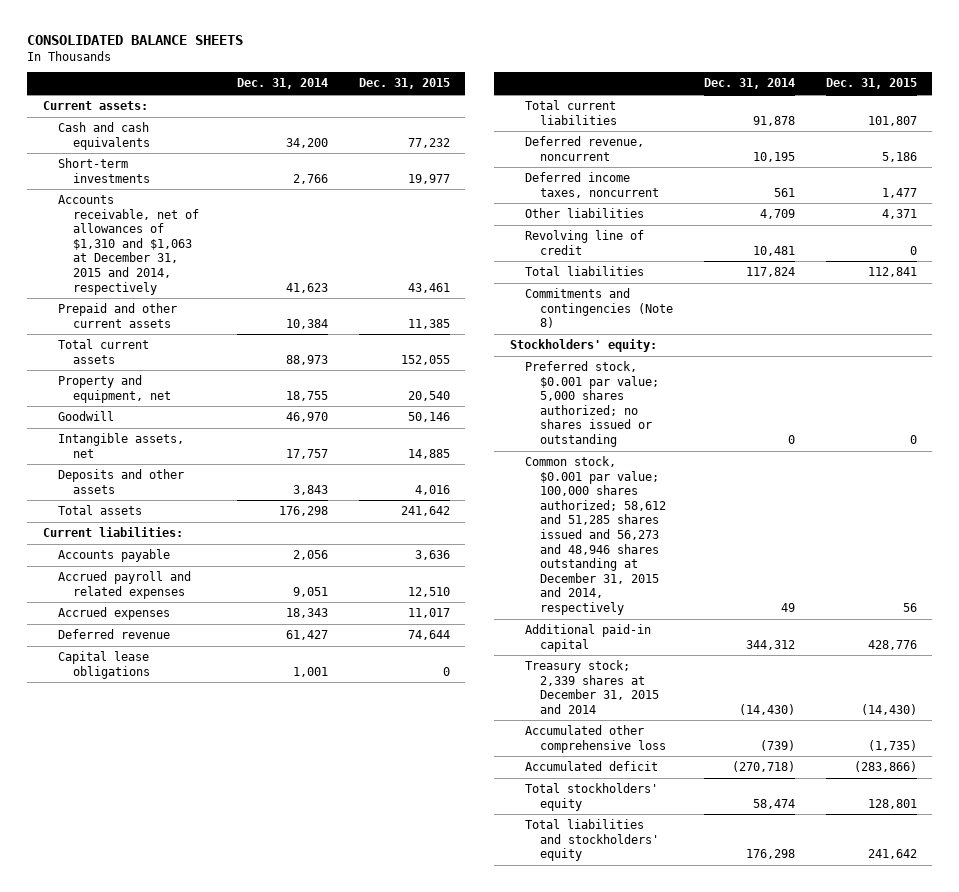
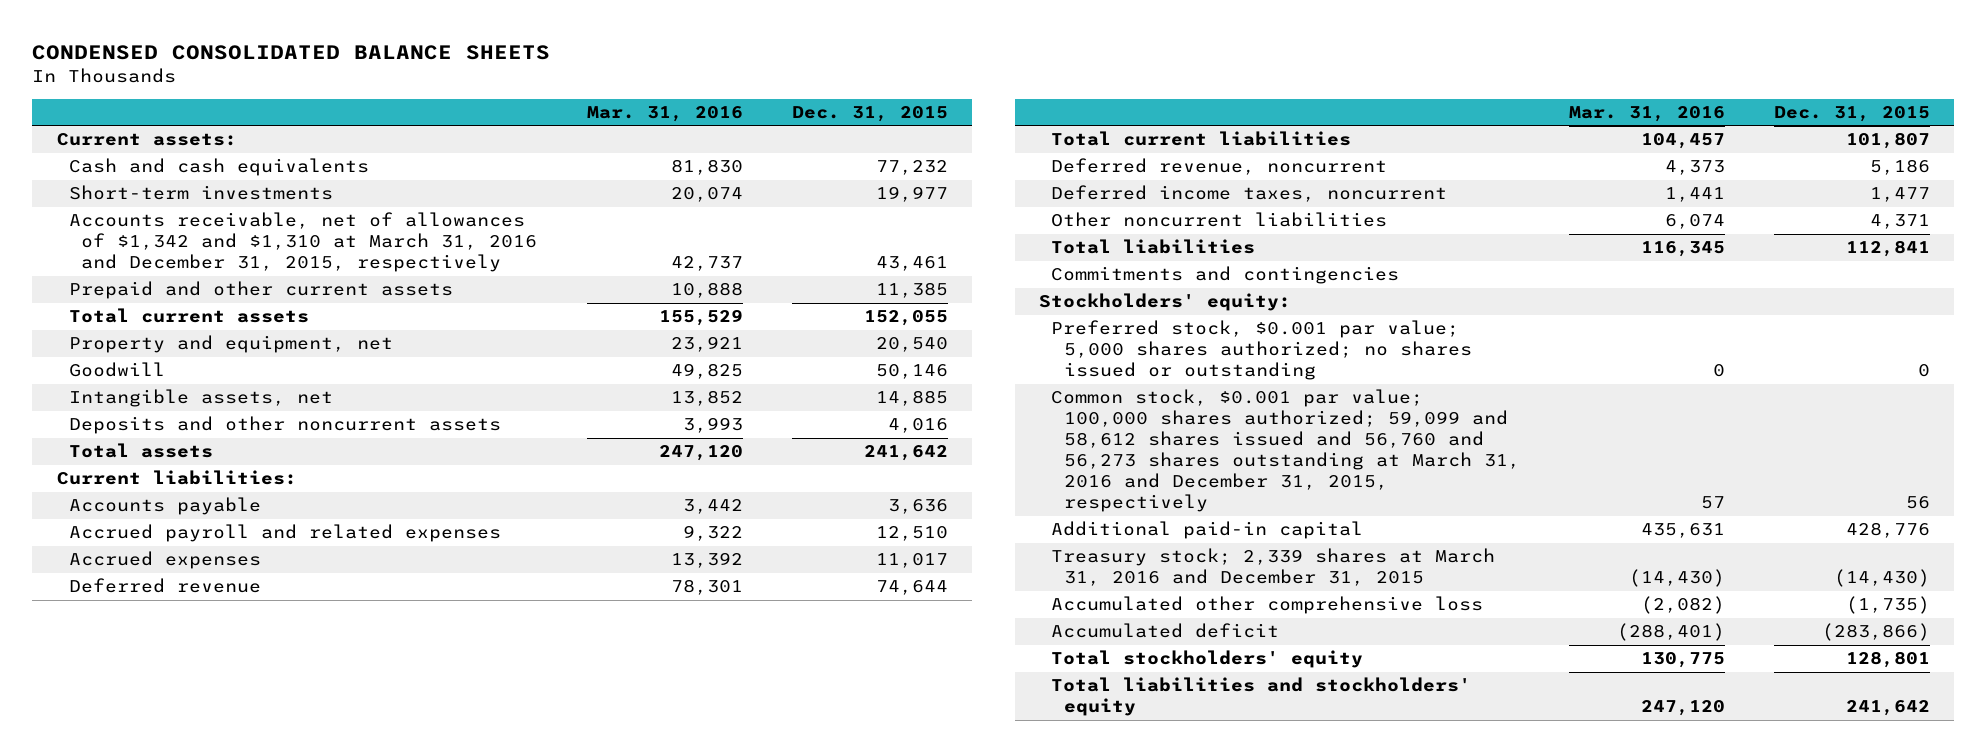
- CONSOLIDATED BALANCE SHEETS
+ CONDENSED CONSOLIDATED BALANCE SHEETS
- | Dec. 31, 2014 | Dec. 31, 2015
+ | Mar. 31, 2016 | Dec. 31, 2015
- Accounts receivable, net of allowances of $1,310 and $1,063 at December 31, 2015 and 2014, respectively | 41,623 | 43,461
+ Accounts receivable, net of allowances of $1,342 and $1,310 at March 31, 2016 and December 31, 2015, respectively | 42,737 | 43,461
- Deposits and other assets | 3,843 | 4,016
+ Deposits and other noncurrent assets | 3,993 | 4,016
- Capital lease obligations | 1,001 | 0
- Other liabilities | 4,709 | 4,371
- Revolving line of credit | 10,481 | 0
+ Other noncurrent liabilities | 6,074 | 4,371
- Commitments and contingencies (Note 8)
+ Commitments and contingencies
- Common stock, $0.001 par value; 100,000 shares authorized; 58,612 and 51,285 shares issued and 56,273 and 48,946 shares outstanding at December 31, 2015 and 2014, respectively | 49 | 56
+ Common stock, $0.001 par value; 100,000 shares authorized; 59,099 and 58,612 shares issued and 56,760 and 56,273 shares outstanding at March 31, 2016 and December 31, 2015, respectively | 57 | 56
- Treasury stock; 2,339 shares at December 31, 2015 and 2014 | (14,430) | (14,430)
+ Treasury stock; 2,339 shares at March 31, 2016 and December 31, 2015 | (14,430) | (14,430)

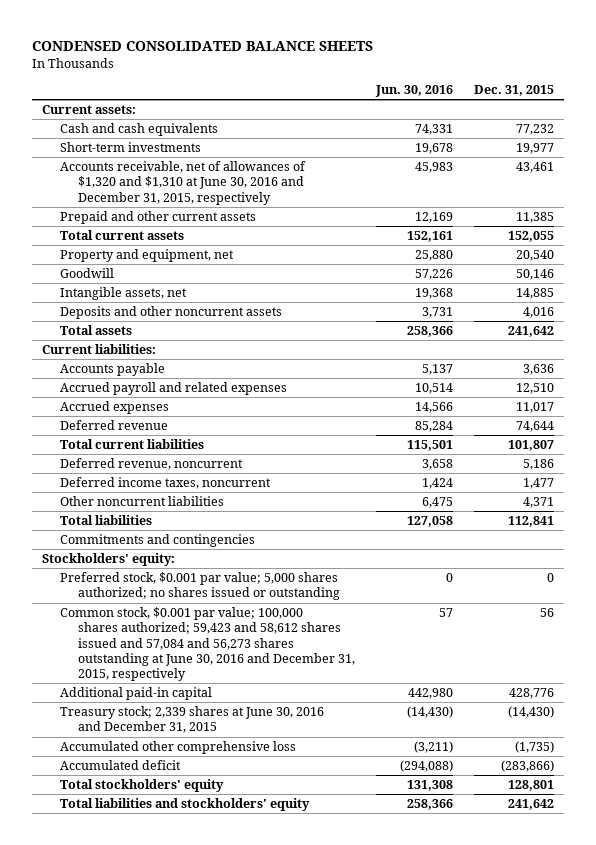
- | Mar. 31, 2016 | Dec. 31, 2015
+ | Jun. 30, 2016 | Dec. 31, 2015
- Accounts receivable, net of allowances of $1,342 and $1,310 at March 31, 2016 and December 31, 2015, respectively | 42,737 | 43,461
+ Accounts receivable, net of allowances of $1,320 and $1,310 at June 30, 2016 and December 31, 2015, respectively | 45,983 | 43,461
- Common stock, $0.001 par value; 100,000 shares authorized; 59,099 and 58,612 shares issued and 56,760 and 56,273 shares outstanding at March 31, 2016 and December 31, 2015, respectively | 57 | 56
+ Common stock, $0.001 par value; 100,000 shares authorized; 59,423 and 58,612 shares issued and 57,084 and 56,273 shares outstanding at June 30, 2016 and December 31, 2015, respectively | 57 | 56
- Treasury stock; 2,339 shares at March 31, 2016 and December 31, 2015 | (14,430) | (14,430)
+ Treasury stock; 2,339 shares at June 30, 2016 and December 31, 2015 | (14,430) | (14,430)

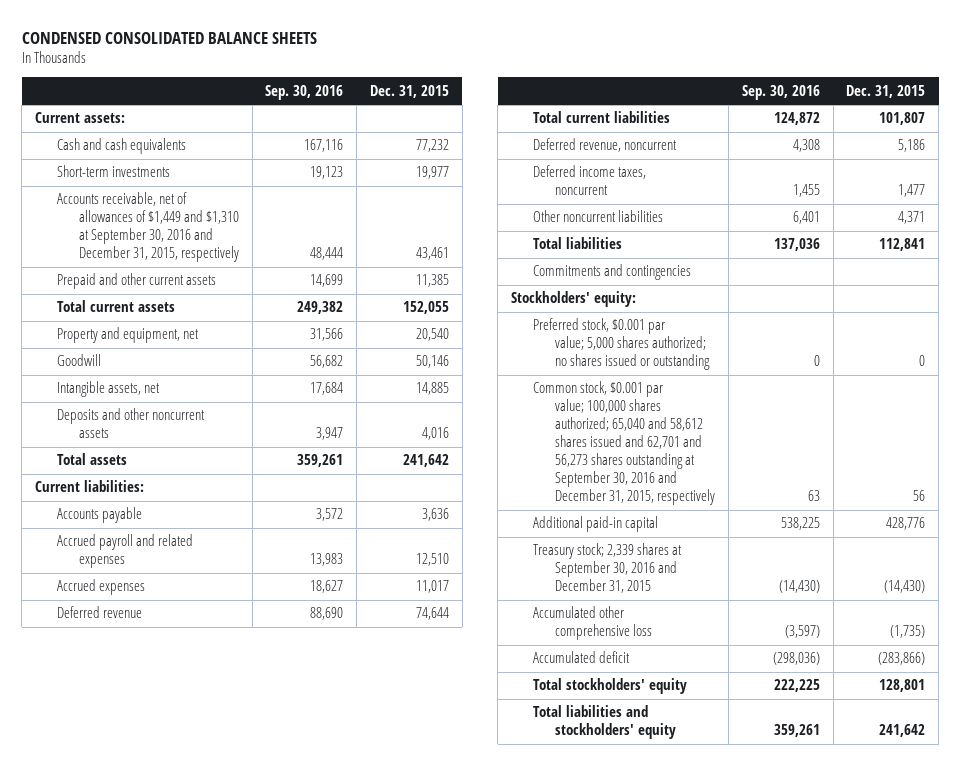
- | Jun. 30, 2016 | Dec. 31, 2015
+ | Sep. 30, 2016 | Dec. 31, 2015
- Accounts receivable, net of allowances of $1,320 and $1,310 at June 30, 2016 and December 31, 2015, respectively | 45,983 | 43,461
+ Accounts receivable, net of allowances of $1,449 and $1,310 at September 30, 2016 and December 31, 2015, respectively | 48,444 | 43,461
- Common stock, $0.001 par value; 100,000 shares authorized; 59,423 and 58,612 shares issued and 57,084 and 56,273 shares outstanding at June 30, 2016 and December 31, 2015, respectively | 57 | 56
+ Common stock, $0.001 par value; 100,000 shares authorized; 65,040 and 58,612 shares issued and 62,701 and 56,273 shares outstanding at September 30, 2016 and December 31, 2015, respectively | 63 | 56
- Treasury stock; 2,339 shares at June 30, 2016 and December 31, 2015 | (14,430) | (14,430)
+ Treasury stock; 2,339 shares at September 30, 2016 and December 31, 2015 | (14,430) | (14,430)

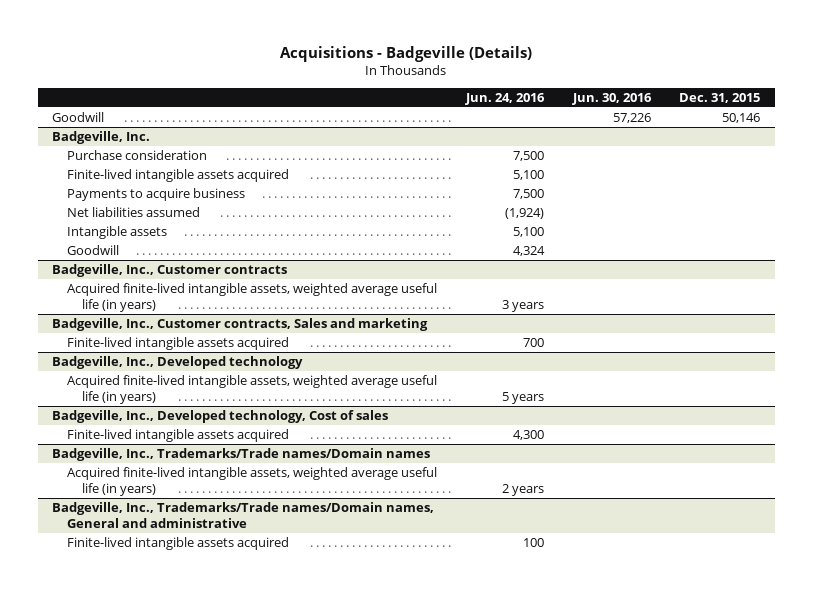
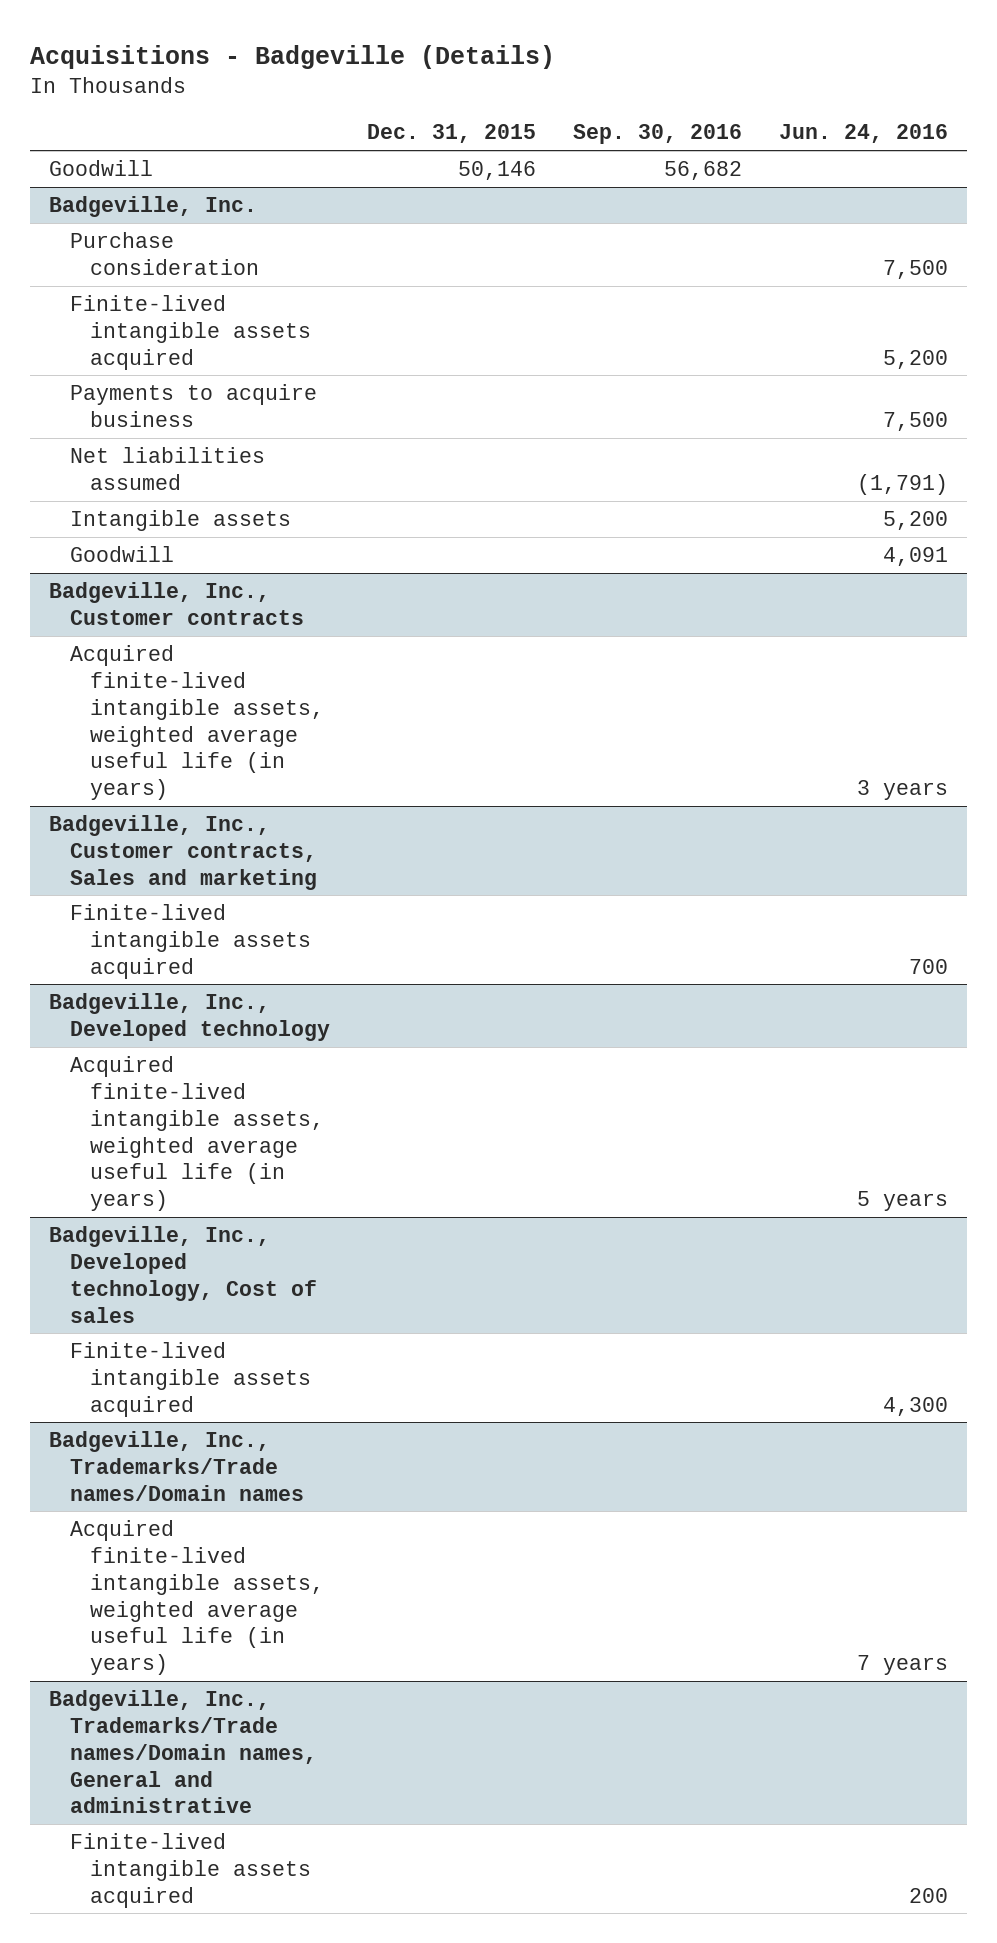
- | Jun. 24, 2016 | Jun. 30, 2016 | Dec. 31, 2015
+ | Dec. 31, 2015 | Sep. 30, 2016 | Jun. 24, 2016
@ Badgeville, Inc.
- Finite-lived intangible assets acquired | 5,100 | |
+ Finite-lived intangible assets acquired | | | 5,200
- Net liabilities assumed | (1,924) | |
- Intangible assets | 5,100 | |
- Goodwill | 4,324 | |
+ Net liabilities assumed | | | (1,791)
+ Intangible assets | | | 5,200
+ Goodwill | | | 4,091
@ Badgeville, Inc., Trademarks/Trade names/Domain names
- Acquired finite-lived intangible assets, weighted average useful life (in years) | 2 years | |
+ Acquired finite-lived intangible assets, weighted average useful life (in years) | | | 7 years
@ Badgeville, Inc., Trademarks/Trade names/Domain names, General and administrative
- Finite-lived intangible assets acquired | 100 | |
+ Finite-lived intangible assets acquired | | | 200

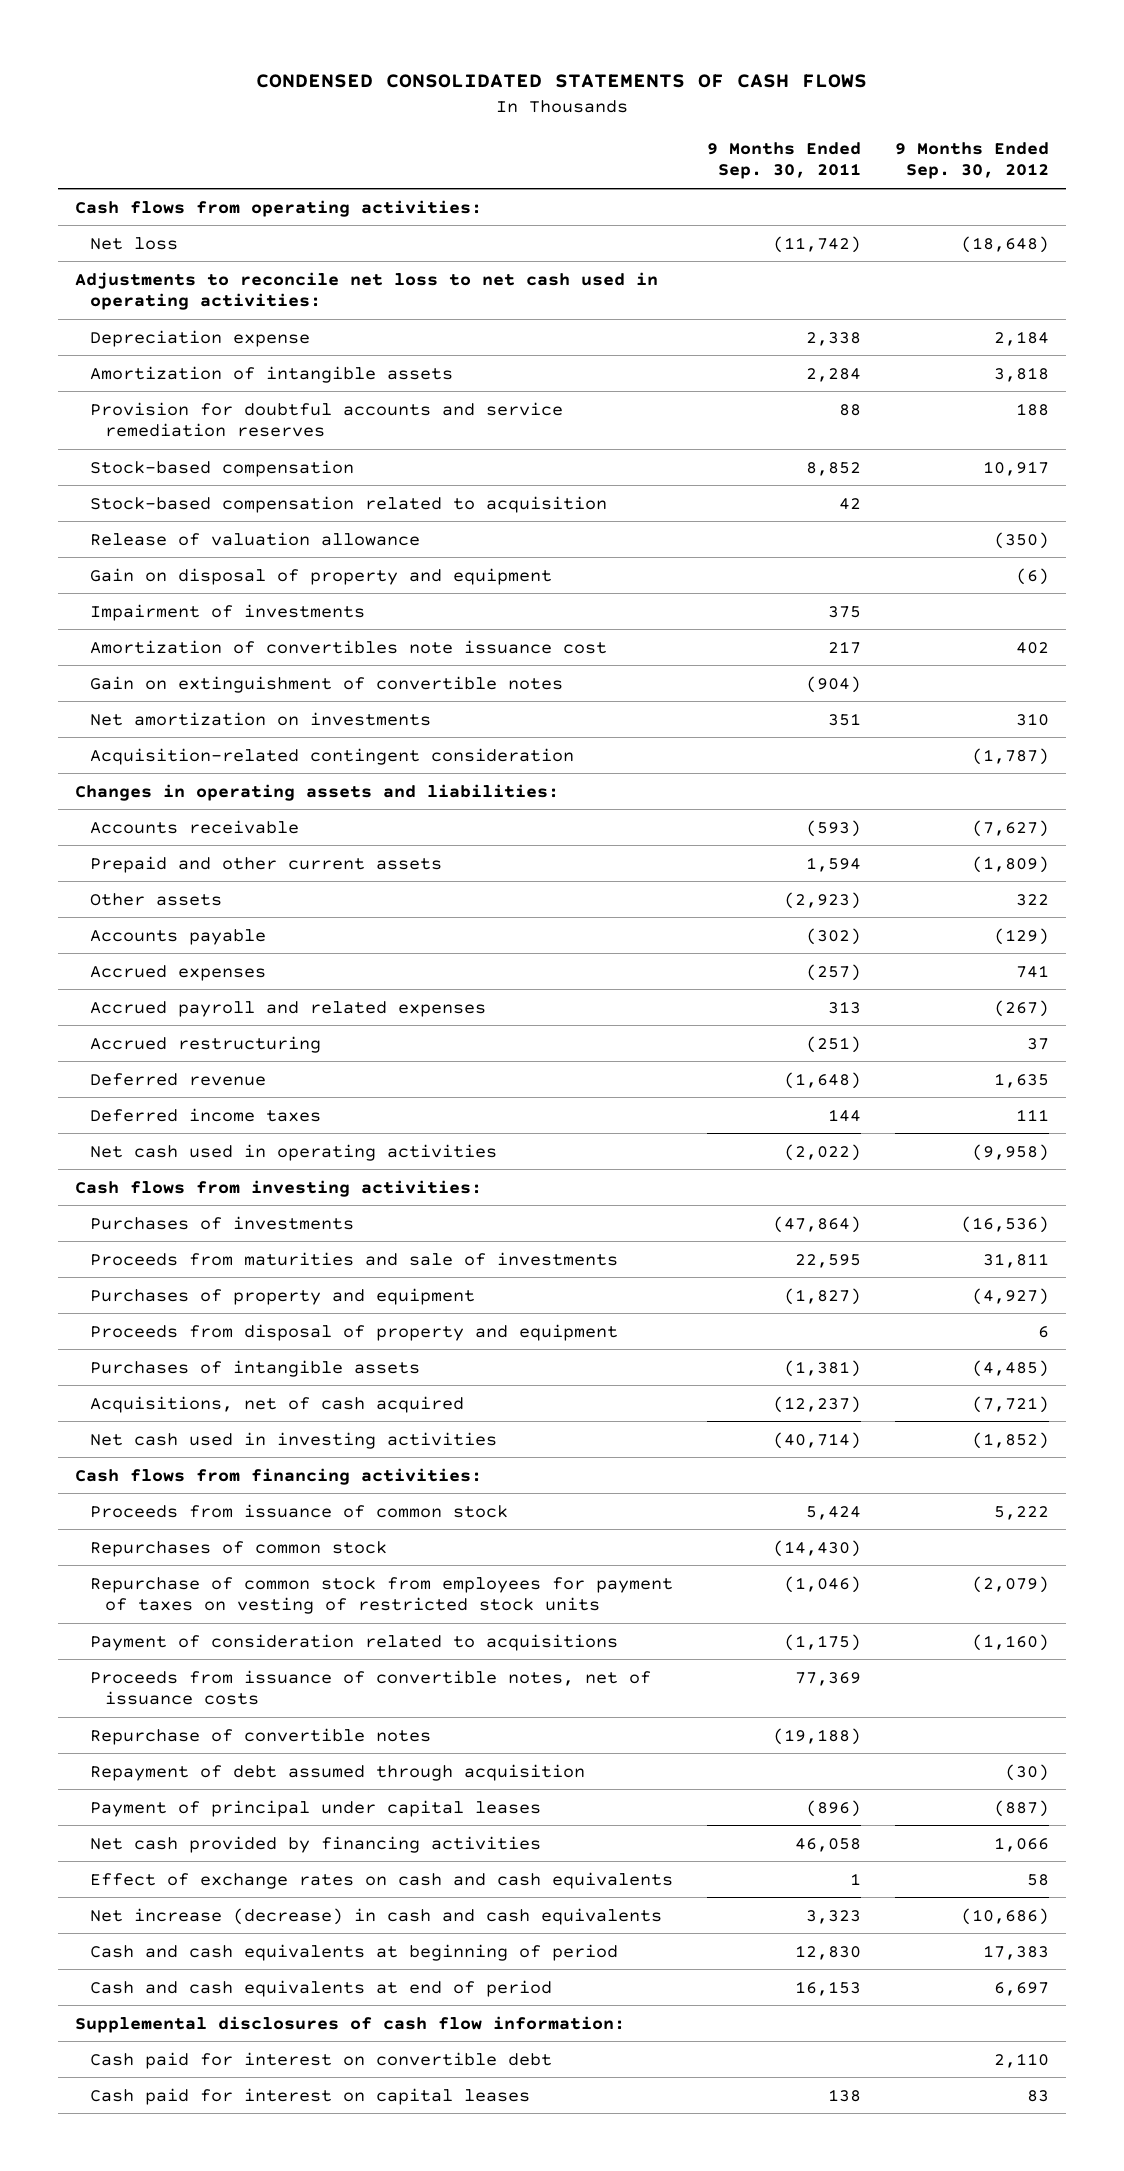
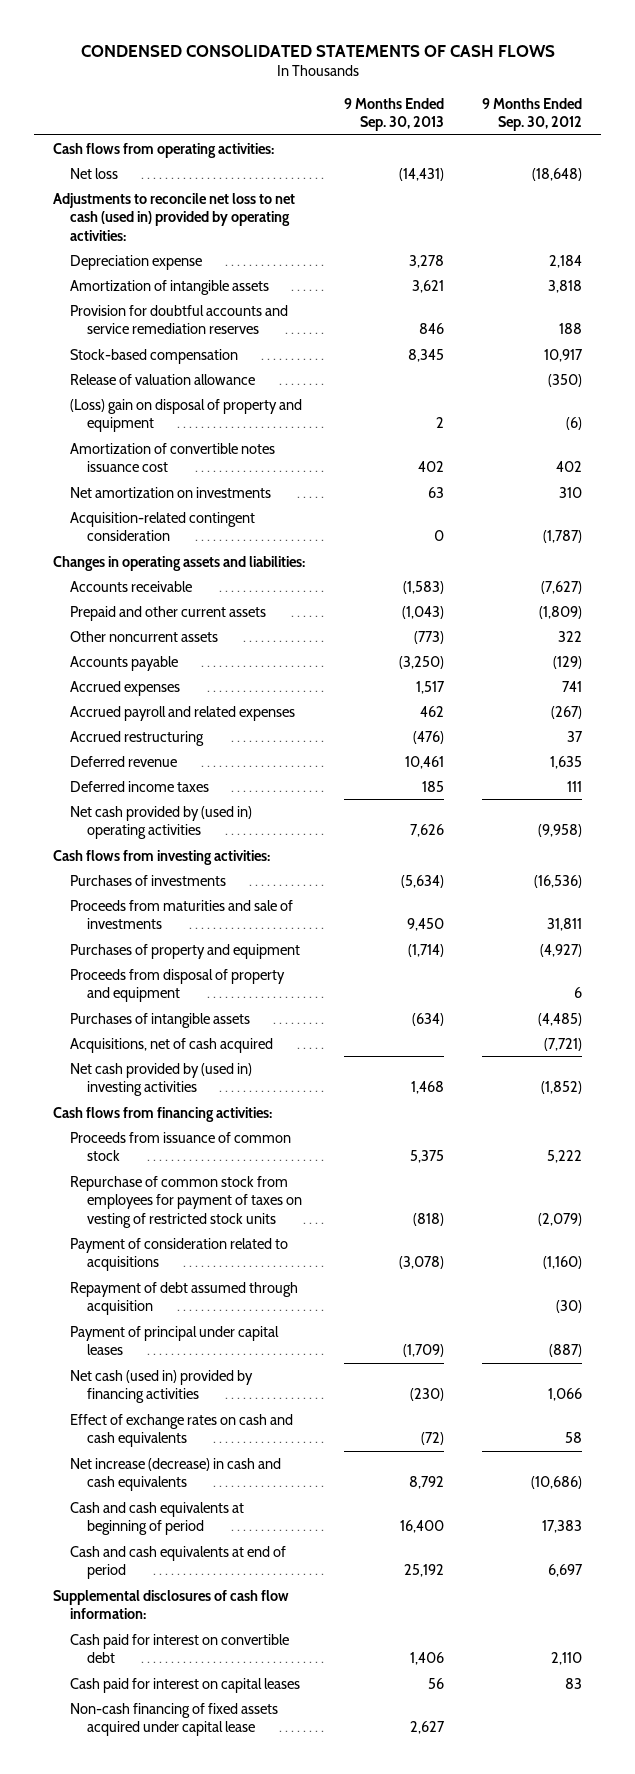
- | 9 Months Ended Sep. 30, 2011 | 9 Months Ended Sep. 30, 2012
+ | 9 Months Ended Sep. 30, 2013 | 9 Months Ended Sep. 30, 2012
- Adjustments to reconcile net loss to net cash used in operating activities:
+ Adjustments to reconcile net loss to net cash (used in) provided by operating activities:
- Stock-based compensation related to acquisition | 42 |
- Gain on disposal of property and equipment | | (6)
- Impairment of investments | 375 |
- Amortization of convertibles note issuance cost | 217 | 402
- Gain on extinguishment of convertible notes | (904) |
+ (Loss) gain on disposal of property and equipment | 2 | (6)
+ Amortization of convertible notes issuance cost | 402 | 402
- Other assets | (2,923) | 322
+ Other noncurrent assets | (773) | 322
- Net cash used in operating activities | (2,022) | (9,958)
+ Net cash provided by (used in) operating activities | 7,626 | (9,958)
- Net cash used in investing activities | (40,714) | (1,852)
+ Net cash provided by (used in) investing activities | 1,468 | (1,852)
- Repurchases of common stock | (14,430) |
- Proceeds from issuance of convertible notes, net of issuance costs | 77,369 |
- Repurchase of convertible notes | (19,188) |
- Net cash provided by financing activities | 46,058 | 1,066
+ Net cash (used in) provided by financing activities | (230) | 1,066
+ Non-cash financing of fixed assets acquired under capital lease | 2,627 |

